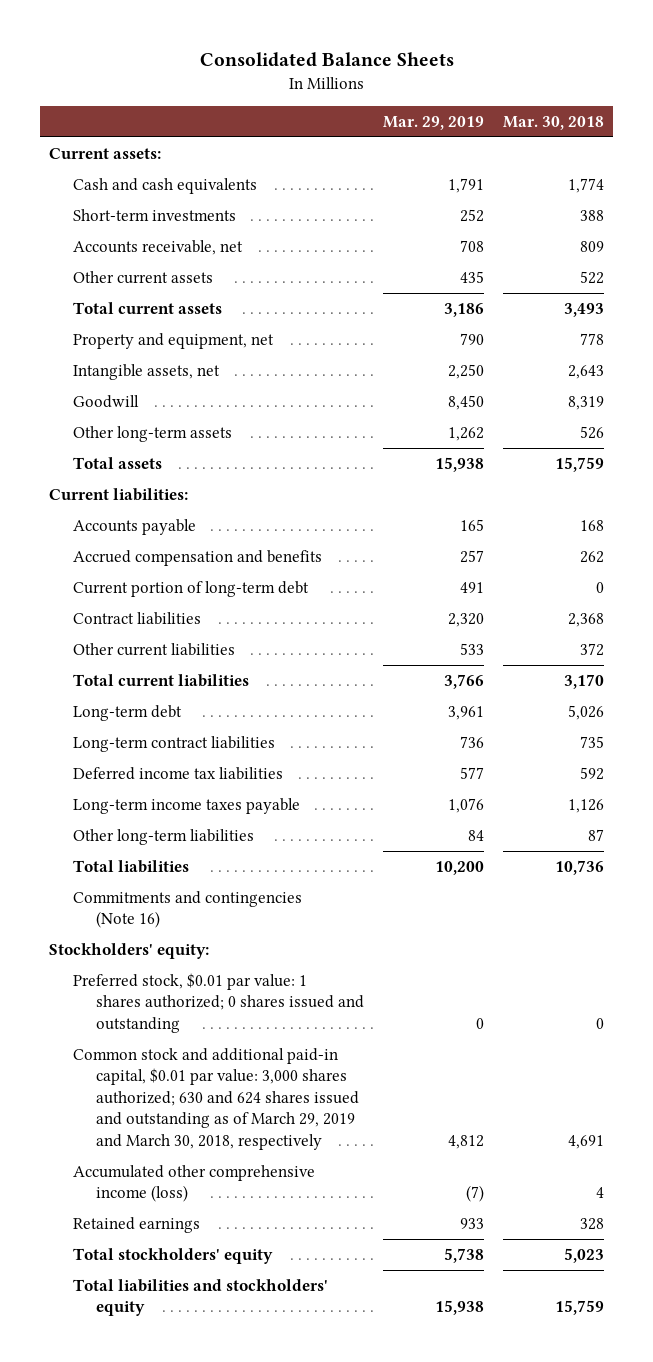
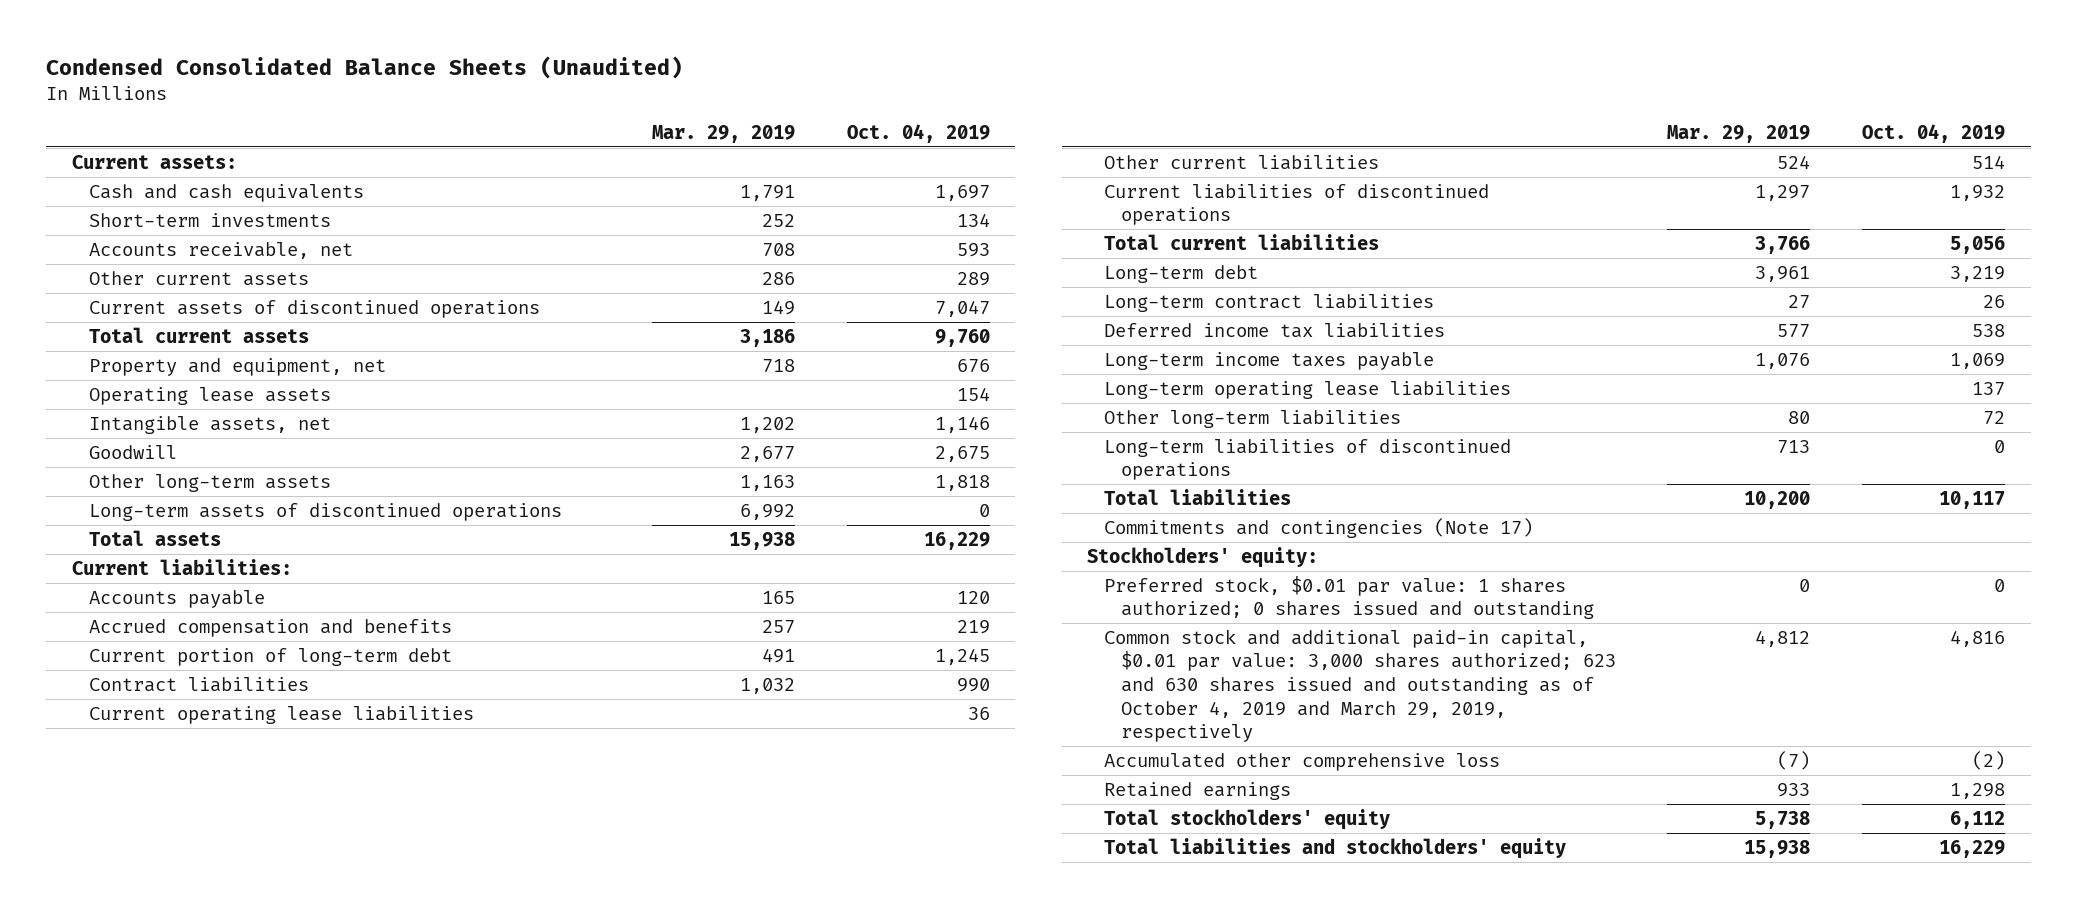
- Consolidated Balance Sheets
+ Condensed Consolidated Balance Sheets (Unaudited)
- | Mar. 29, 2019 | Mar. 30, 2018
+ | Mar. 29, 2019 | Oct. 04, 2019
- Other current assets | 435 | 522
+ Other current assets | 286 | 289
+ Current assets of discontinued operations | 149 | 7,047
- Property and equipment, net | 790 | 778
- Intangible assets, net | 2,250 | 2,643
- Goodwill | 8,450 | 8,319
- Other long-term assets | 1,262 | 526
+ Property and equipment, net | 718 | 676
+ Operating lease assets | | 154
+ Intangible assets, net | 1,202 | 1,146
+ Goodwill | 2,677 | 2,675
+ Other long-term assets | 1,163 | 1,818
+ Long-term assets of discontinued operations | 6,992 | 0
- Contract liabilities | 2,320 | 2,368
- Other current liabilities | 533 | 372
+ Contract liabilities | 1,032 | 990
+ Current operating lease liabilities | | 36
+ Other current liabilities | 524 | 514
+ Current liabilities of discontinued operations | 1,297 | 1,932
- Long-term contract liabilities | 736 | 735
+ Long-term contract liabilities | 27 | 26
- Other long-term liabilities | 84 | 87
+ Long-term operating lease liabilities | | 137
+ Other long-term liabilities | 80 | 72
+ Long-term liabilities of discontinued operations | 713 | 0
- Commitments and contingencies (Note 16)
+ Commitments and contingencies (Note 17)
- Common stock and additional paid-in capital, $0.01 par value: 3,000 shares authorized; 630 and 624 shares issued and outstanding as of March 29, 2019 and March 30, 2018, respectively | 4,812 | 4,691
- Accumulated other comprehensive income (loss) | (7) | 4
+ Common stock and additional paid-in capital, $0.01 par value: 3,000 shares authorized; 623 and 630 shares issued and outstanding as of October 4, 2019 and March 29, 2019, respectively | 4,812 | 4,816
+ Accumulated other comprehensive loss | (7) | (2)

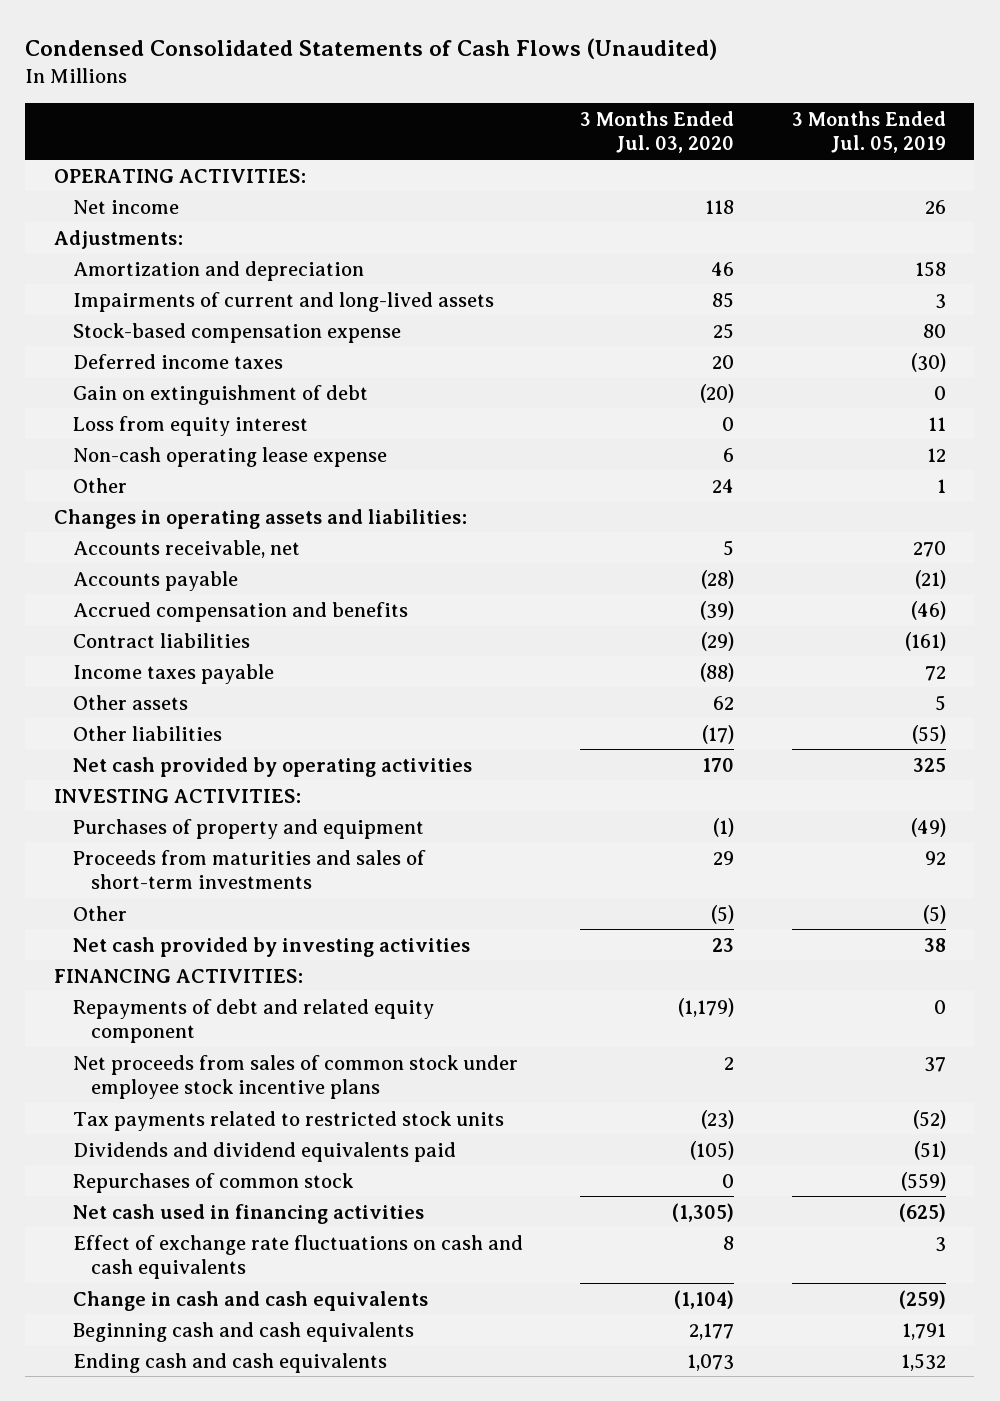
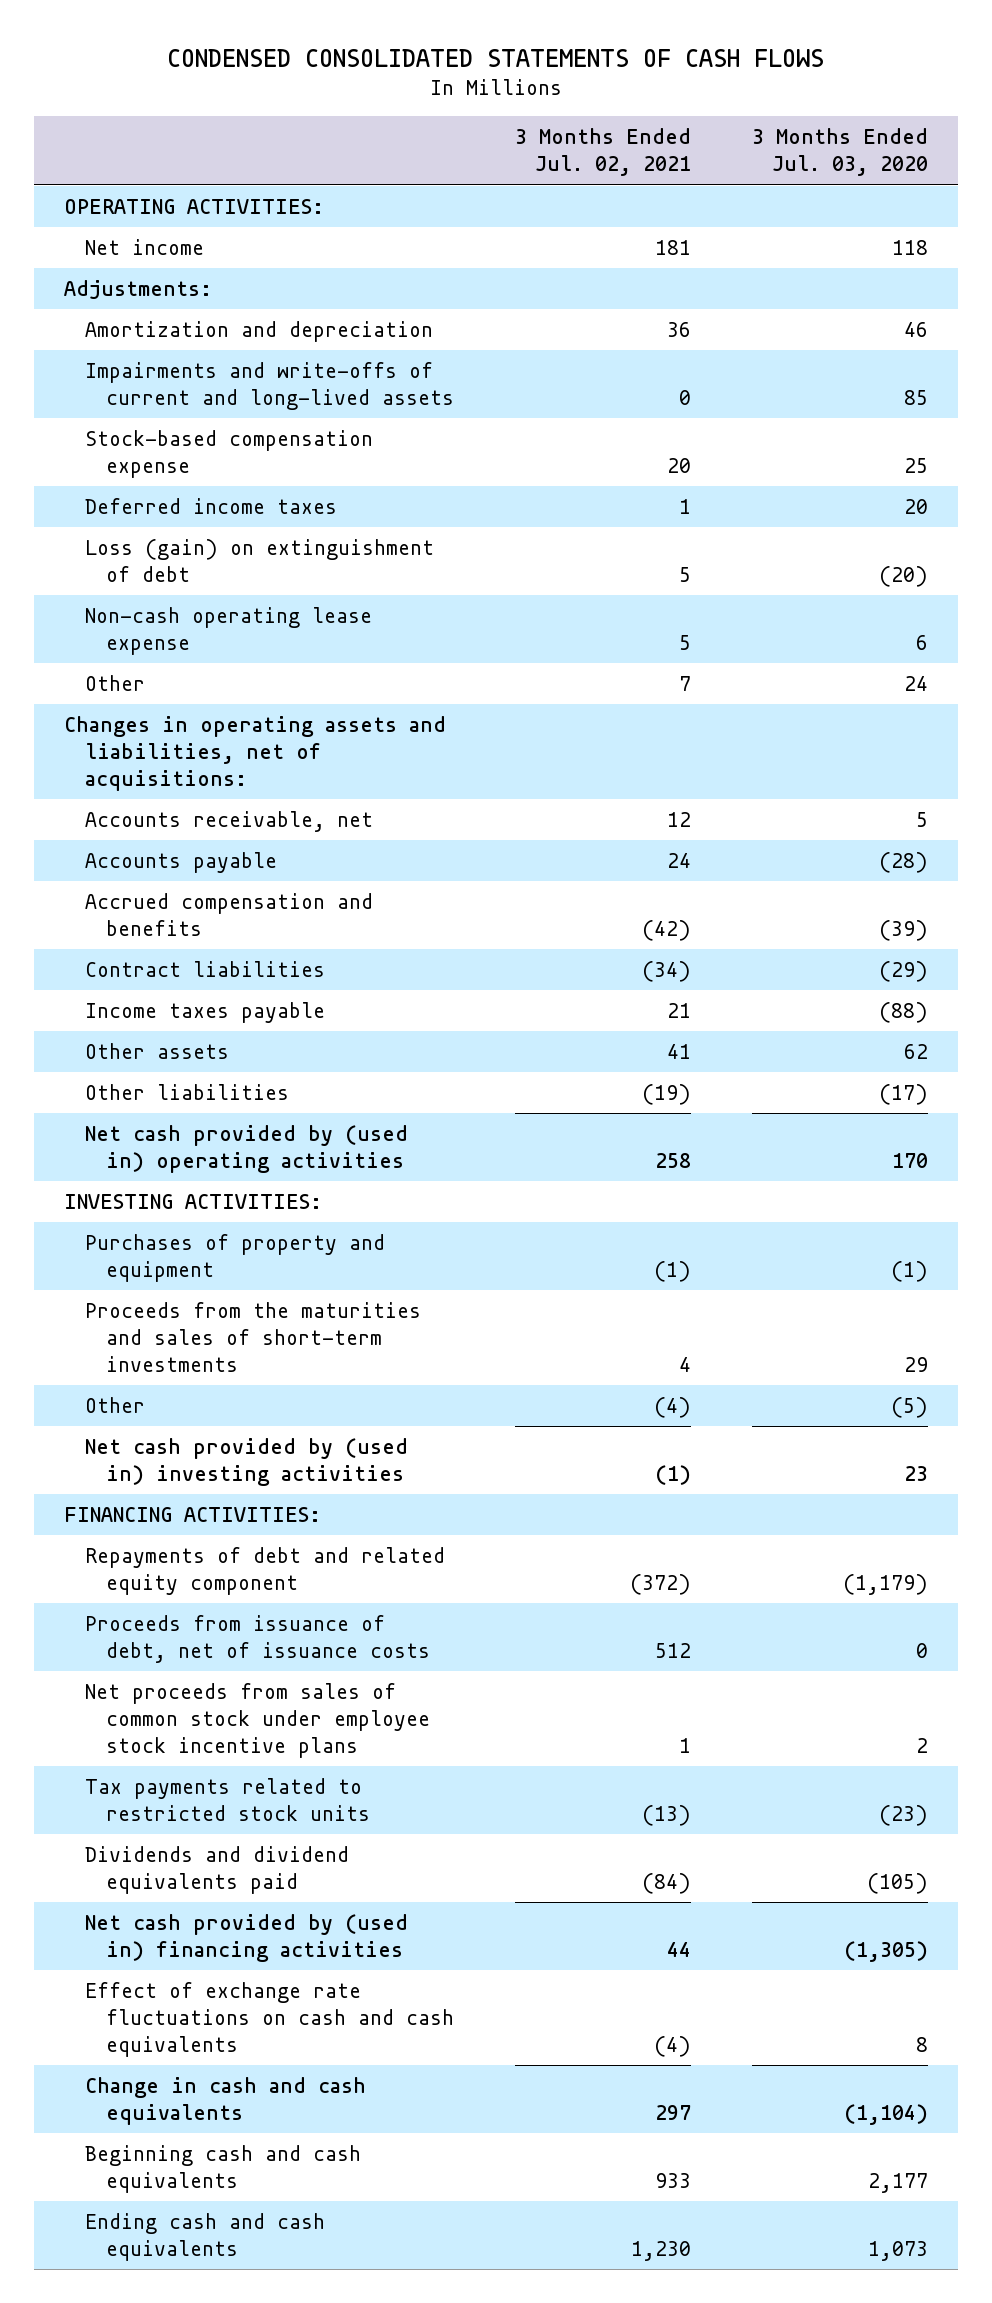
- Condensed Consolidated Statements of Cash Flows (Unaudited)
+ CONDENSED CONSOLIDATED STATEMENTS OF CASH FLOWS
- | 3 Months Ended Jul. 03, 2020 | 3 Months Ended Jul. 05, 2019
+ | 3 Months Ended Jul. 02, 2021 | 3 Months Ended Jul. 03, 2020
- Impairments of current and long-lived assets | 85 | 3
+ Impairments and write-offs of current and long-lived assets | 0 | 85
- Gain on extinguishment of debt | (20) | 0
- Loss from equity interest | 0 | 11
+ Loss (gain) on extinguishment of debt | 5 | (20)
- Changes in operating assets and liabilities:
+ Changes in operating assets and liabilities, net of acquisitions:
- Net cash provided by operating activities | 170 | 325
+ Net cash provided by (used in) operating activities | 258 | 170
- Proceeds from maturities and sales of short-term investments | 29 | 92
+ Proceeds from the maturities and sales of short-term investments | 4 | 29
- Net cash provided by investing activities | 23 | 38
+ Net cash provided by (used in) investing activities | (1) | 23
+ Proceeds from issuance of debt, net of issuance costs | 512 | 0
- Repurchases of common stock | 0 | (559)
- Net cash used in financing activities | (1,305) | (625)
+ Net cash provided by (used in) financing activities | 44 | (1,305)

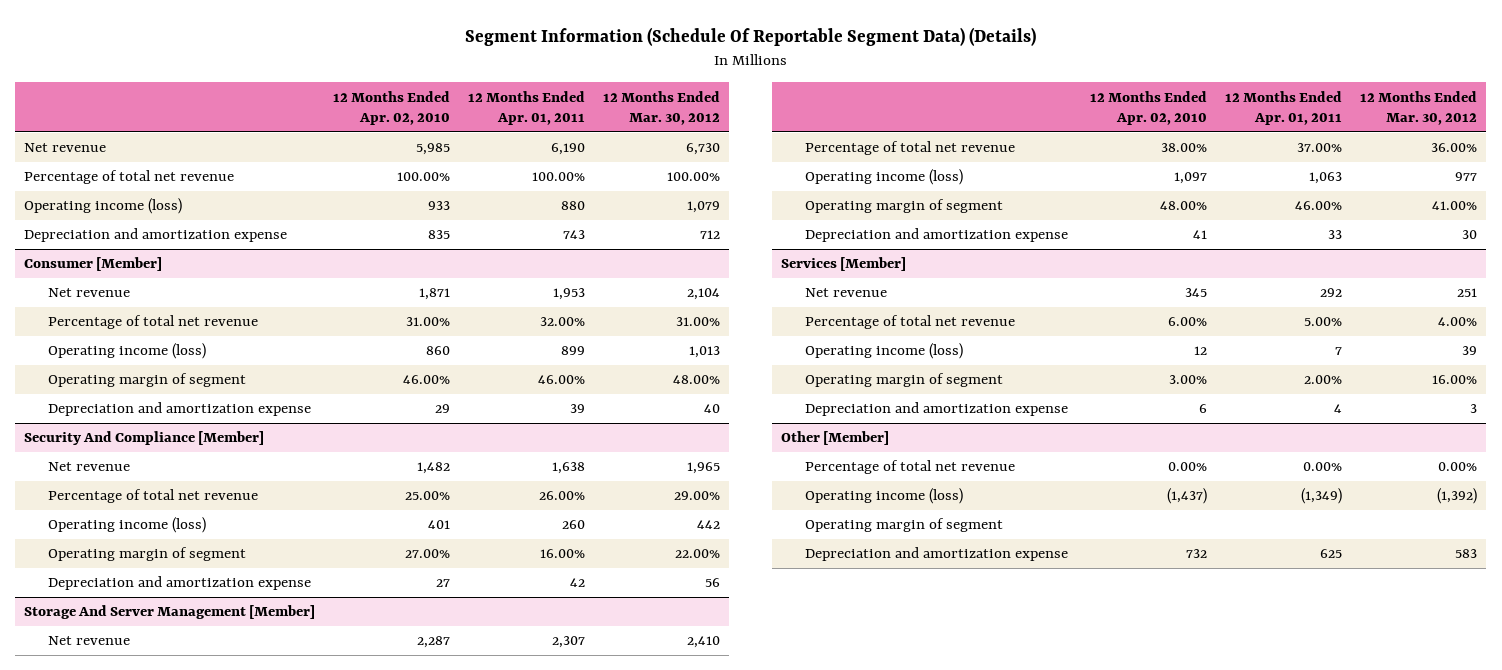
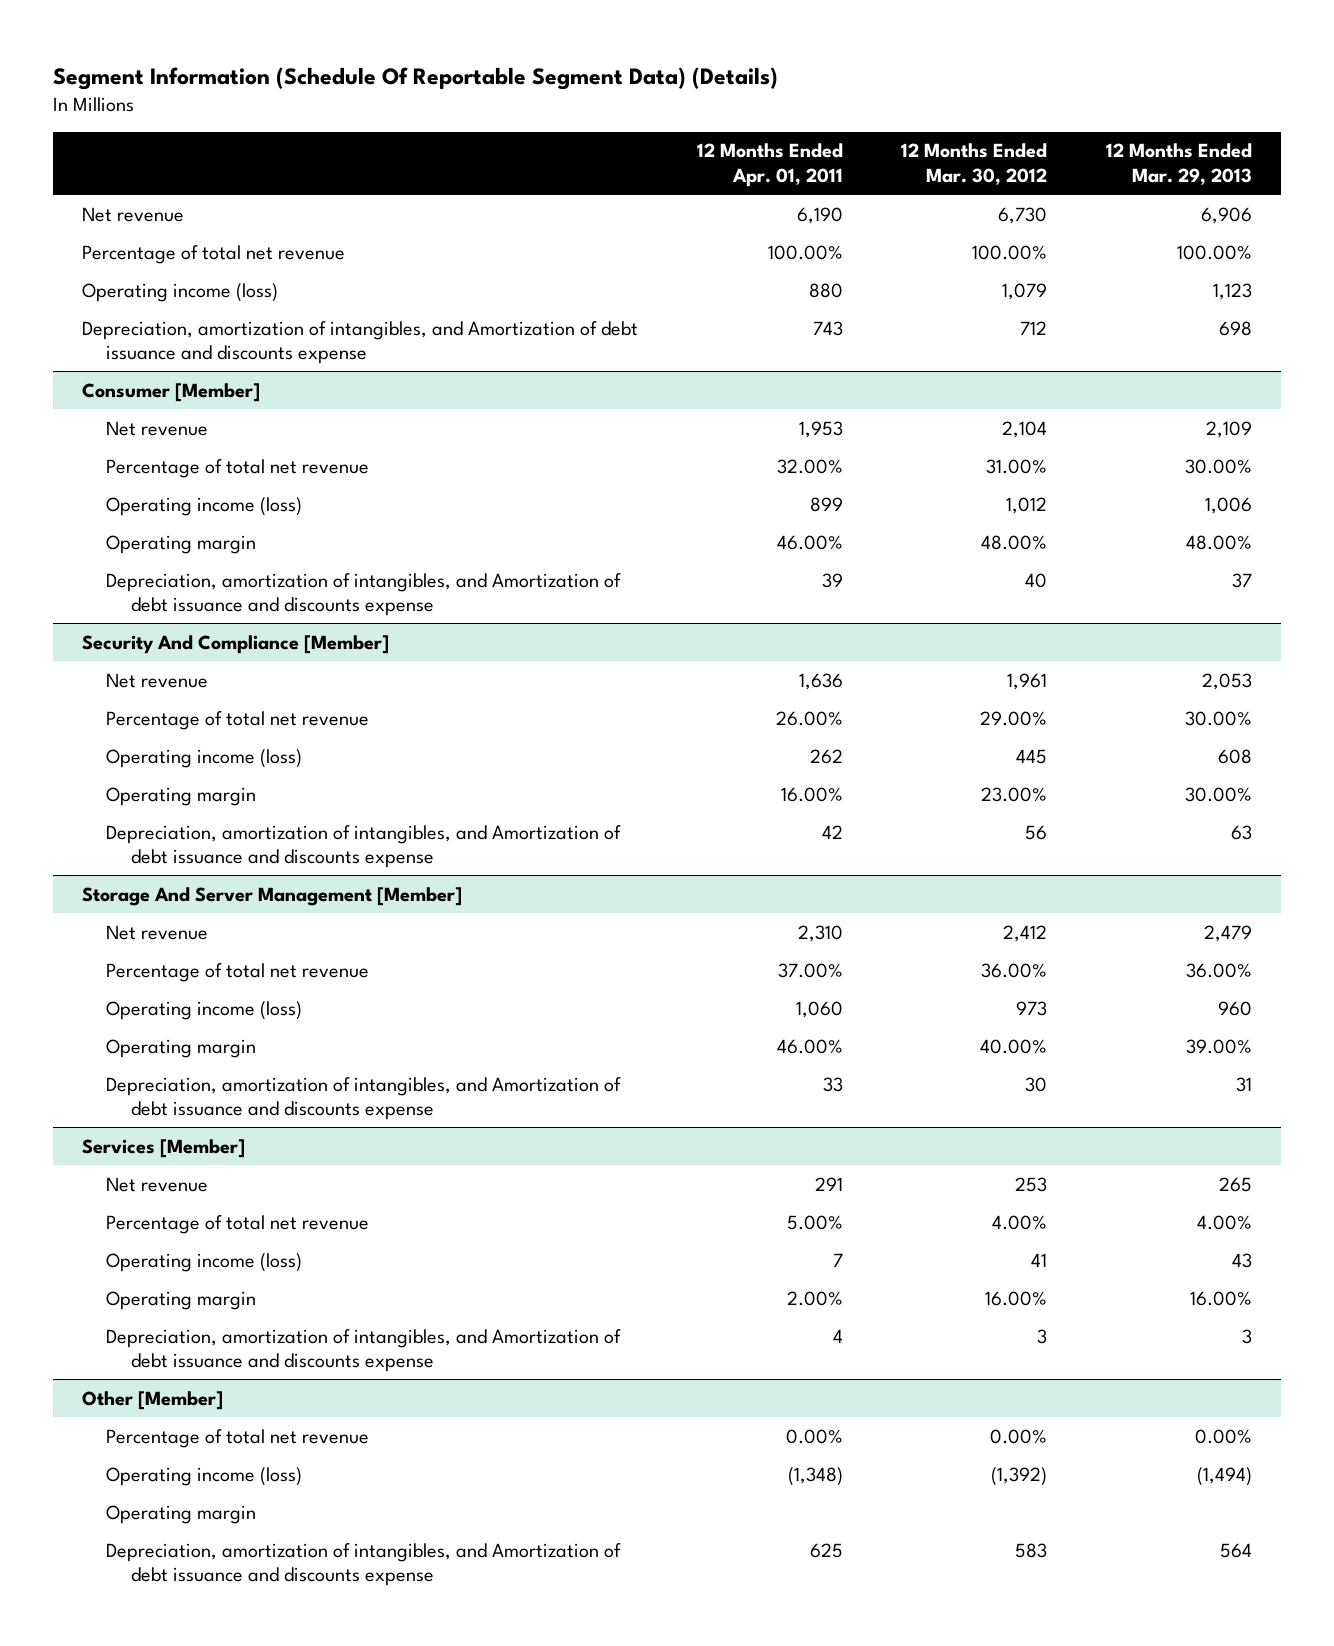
- | 12 Months Ended Apr. 02, 2010 | 12 Months Ended Apr. 01, 2011 | 12 Months Ended Mar. 30, 2012
+ | 12 Months Ended Apr. 01, 2011 | 12 Months Ended Mar. 30, 2012 | 12 Months Ended Mar. 29, 2013
- Depreciation and amortization expense | 835 | 743 | 712
+ Depreciation, amortization of intangibles, and Amortization of debt issuance and discounts expense | 743 | 712 | 698
@ Consumer [Member]
- Operating income (loss) | 860 | 899 | 1,013
- Operating margin of segment | 46.00% | 46.00% | 48.00%
- Depreciation and amortization expense | 29 | 39 | 40
+ Operating income (loss) | 899 | 1,012 | 1,006
+ Operating margin | 46.00% | 48.00% | 48.00%
+ Depreciation, amortization of intangibles, and Amortization of debt issuance and discounts expense | 39 | 40 | 37
@ Security And Compliance [Member]
- Net revenue | 1,482 | 1,638 | 1,965
+ Net revenue | 1,636 | 1,961 | 2,053
- Operating income (loss) | 401 | 260 | 442
- Operating margin of segment | 27.00% | 16.00% | 22.00%
- Depreciation and amortization expense | 27 | 42 | 56
+ Operating income (loss) | 262 | 445 | 608
+ Operating margin | 16.00% | 23.00% | 30.00%
+ Depreciation, amortization of intangibles, and Amortization of debt issuance and discounts expense | 42 | 56 | 63
@ Storage And Server Management [Member]
- Net revenue | 2,287 | 2,307 | 2,410
+ Net revenue | 2,310 | 2,412 | 2,479
- Operating income (loss) | 1,097 | 1,063 | 977
- Operating margin of segment | 48.00% | 46.00% | 41.00%
- Depreciation and amortization expense | 41 | 33 | 30
+ Operating income (loss) | 1,060 | 973 | 960
+ Operating margin | 46.00% | 40.00% | 39.00%
+ Depreciation, amortization of intangibles, and Amortization of debt issuance and discounts expense | 33 | 30 | 31
@ Services [Member]
- Net revenue | 345 | 292 | 251
+ Net revenue | 291 | 253 | 265
- Operating income (loss) | 12 | 7 | 39
- Operating margin of segment | 3.00% | 2.00% | 16.00%
- Depreciation and amortization expense | 6 | 4 | 3
+ Operating income (loss) | 7 | 41 | 43
+ Operating margin | 2.00% | 16.00% | 16.00%
+ Depreciation, amortization of intangibles, and Amortization of debt issuance and discounts expense | 4 | 3 | 3
@ Other [Member]
- Operating income (loss) | (1,437) | (1,349) | (1,392)
- Operating margin of segment
- Depreciation and amortization expense | 732 | 625 | 583
+ Operating income (loss) | (1,348) | (1,392) | (1,494)
+ Operating margin
+ Depreciation, amortization of intangibles, and Amortization of debt issuance and discounts expense | 625 | 583 | 564

